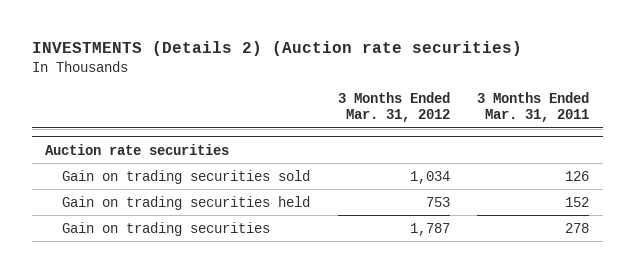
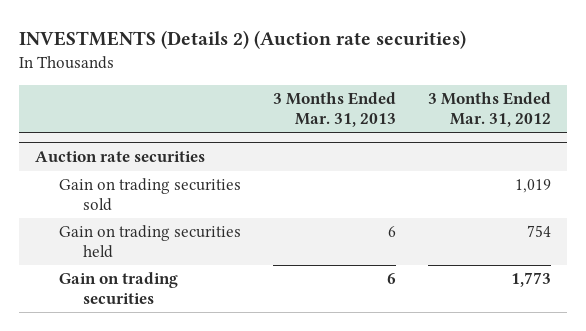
- | 3 Months Ended Mar. 31, 2012 | 3 Months Ended Mar. 31, 2011
+ | 3 Months Ended Mar. 31, 2013 | 3 Months Ended Mar. 31, 2012
@ Auction rate securities
- Gain on trading securities sold | 1,034 | 126
- Gain on trading securities held | 753 | 152
- Gain on trading securities | 1,787 | 278
+ Gain on trading securities sold | | 1,019
+ Gain on trading securities held | 6 | 754
+ Gain on trading securities | 6 | 1,773

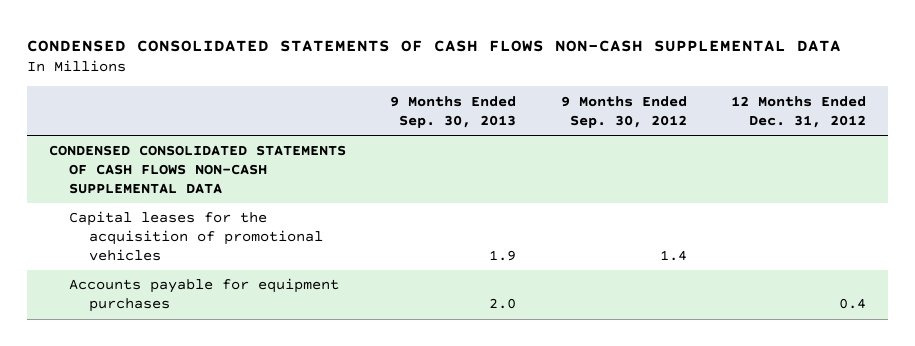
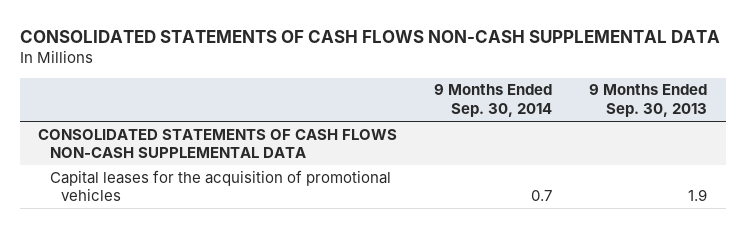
- CONDENSED CONSOLIDATED STATEMENTS OF CASH FLOWS NON-CASH SUPPLEMENTAL DATA
+ CONSOLIDATED STATEMENTS OF CASH FLOWS NON-CASH SUPPLEMENTAL DATA
- | 9 Months Ended Sep. 30, 2013 | 9 Months Ended Sep. 30, 2012 | 12 Months Ended Dec. 31, 2012
+ | 9 Months Ended Sep. 30, 2014 | 9 Months Ended Sep. 30, 2013
- CONDENSED CONSOLIDATED STATEMENTS OF CASH FLOWS NON-CASH SUPPLEMENTAL DATA
+ CONSOLIDATED STATEMENTS OF CASH FLOWS NON-CASH SUPPLEMENTAL DATA
- Accounts payable for equipment purchases | 2.0 | | 0.4

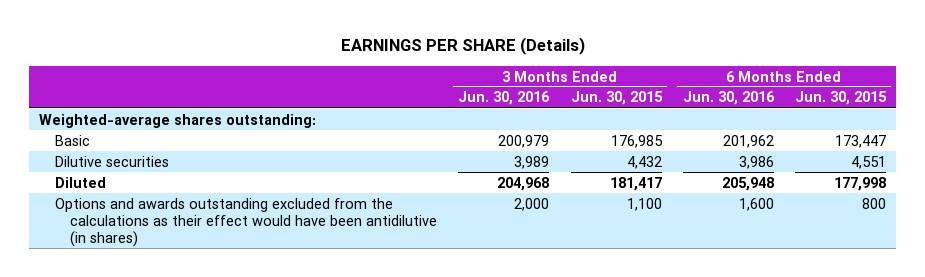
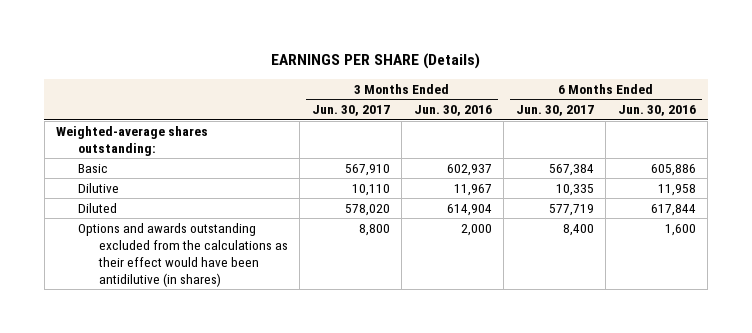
- | 3 Months Ended Jun. 30, 2016 | 3 Months Ended Jun. 30, 2015 | 6 Months Ended Jun. 30, 2016 | 6 Months Ended Jun. 30, 2015
+ | 3 Months Ended Jun. 30, 2017 | 3 Months Ended Jun. 30, 2016 | 6 Months Ended Jun. 30, 2017 | 6 Months Ended Jun. 30, 2016
- Basic | 200,979 | 176,985 | 201,962 | 173,447
- Dilutive securities | 3,989 | 4,432 | 3,986 | 4,551
- Diluted | 204,968 | 181,417 | 205,948 | 177,998
+ Basic | 567,910 | 602,937 | 567,384 | 605,886
+ Dilutive | 10,110 | 11,967 | 10,335 | 11,958
+ Diluted | 578,020 | 614,904 | 577,719 | 617,844

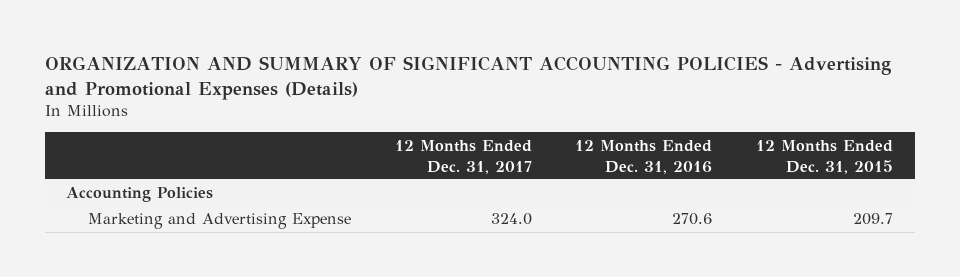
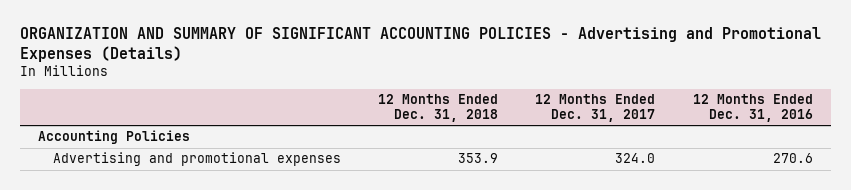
- | 12 Months Ended Dec. 31, 2017 | 12 Months Ended Dec. 31, 2016 | 12 Months Ended Dec. 31, 2015
+ | 12 Months Ended Dec. 31, 2018 | 12 Months Ended Dec. 31, 2017 | 12 Months Ended Dec. 31, 2016
- Marketing and Advertising Expense | 324.0 | 270.6 | 209.7
+ Advertising and promotional expenses | 353.9 | 324.0 | 270.6

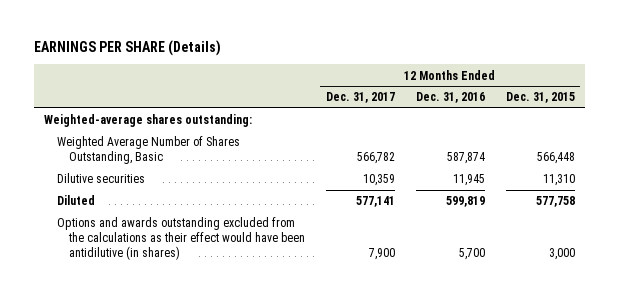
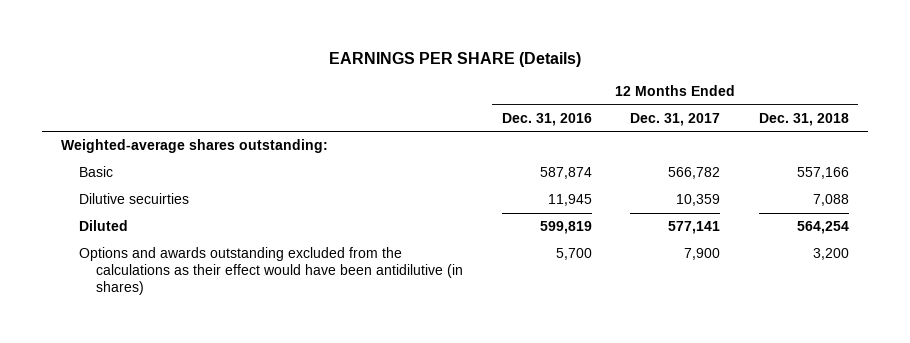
- | 12 Months Ended Dec. 31, 2017 | 12 Months Ended Dec. 31, 2016 | 12 Months Ended Dec. 31, 2015
+ | 12 Months Ended Dec. 31, 2016 | 12 Months Ended Dec. 31, 2017 | 12 Months Ended Dec. 31, 2018
- Weighted Average Number of Shares Outstanding, Basic | 566,782 | 587,874 | 566,448
- Dilutive securities | 10,359 | 11,945 | 11,310
+ Basic | 587,874 | 566,782 | 557,166
+ Dilutive secuirties | 11,945 | 10,359 | 7,088

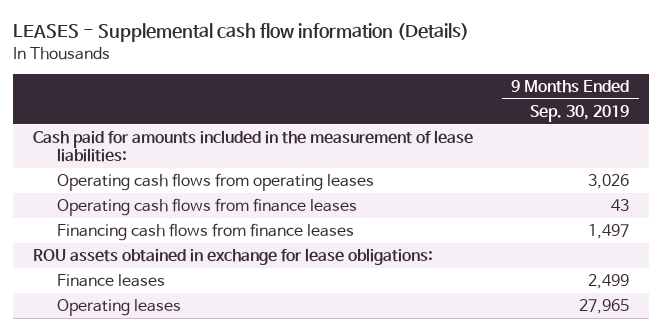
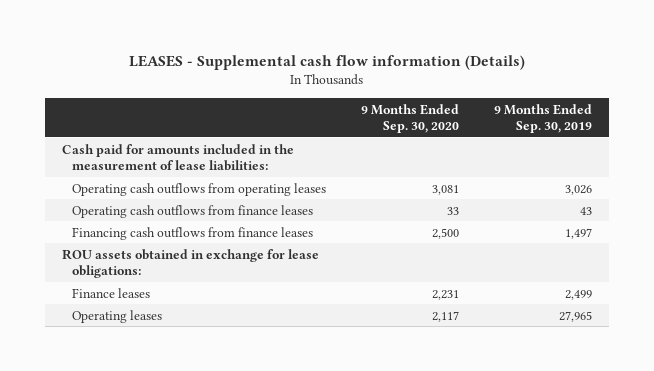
- | 9 Months Ended Sep. 30, 2019
+ | 9 Months Ended Sep. 30, 2020 | 9 Months Ended Sep. 30, 2019
- Operating cash flows from operating leases | 3,026
- Operating cash flows from finance leases | 43
- Financing cash flows from finance leases | 1,497
+ Operating cash outflows from operating leases | 3,081 | 3,026
+ Operating cash outflows from finance leases | 33 | 43
+ Financing cash outflows from finance leases | 2,500 | 1,497

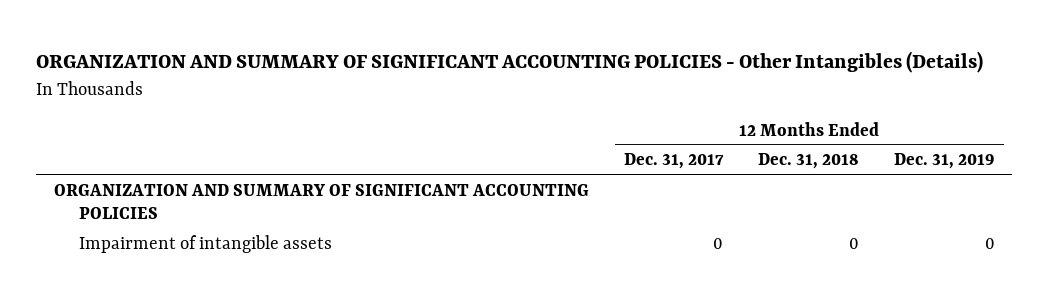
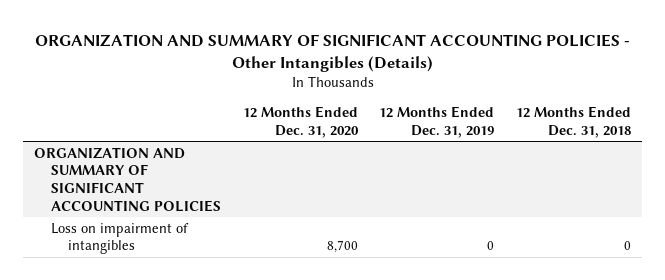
- | 12 Months Ended Dec. 31, 2017 | 12 Months Ended Dec. 31, 2018 | 12 Months Ended Dec. 31, 2019
+ | 12 Months Ended Dec. 31, 2020 | 12 Months Ended Dec. 31, 2019 | 12 Months Ended Dec. 31, 2018
- Impairment of intangible assets | 0 | 0 | 0
+ Loss on impairment of intangibles | 8,700 | 0 | 0

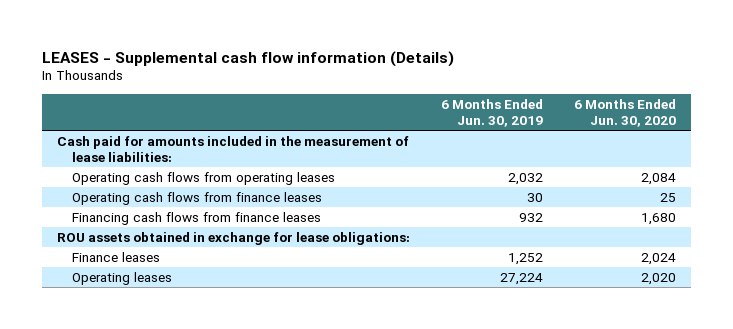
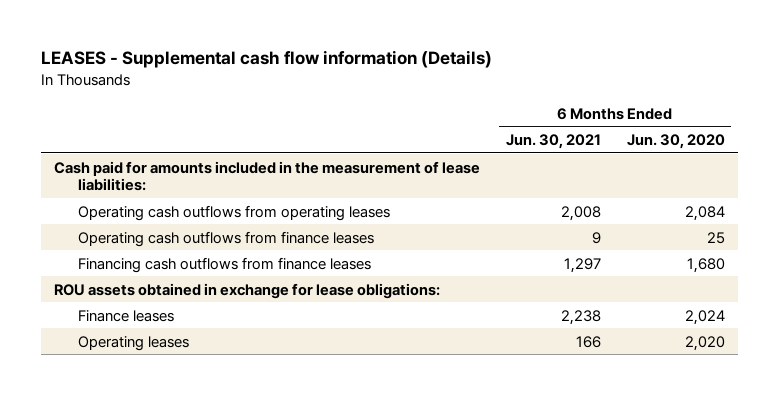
- | 6 Months Ended Jun. 30, 2019 | 6 Months Ended Jun. 30, 2020
+ | 6 Months Ended Jun. 30, 2021 | 6 Months Ended Jun. 30, 2020
- Operating cash flows from operating leases | 2,032 | 2,084
- Operating cash flows from finance leases | 30 | 25
- Financing cash flows from finance leases | 932 | 1,680
+ Operating cash outflows from operating leases | 2,008 | 2,084
+ Operating cash outflows from finance leases | 9 | 25
+ Financing cash outflows from finance leases | 1,297 | 1,680

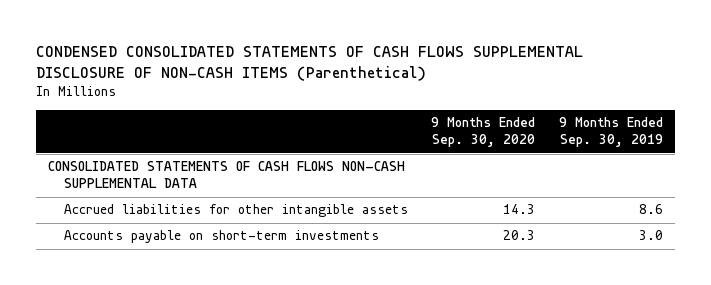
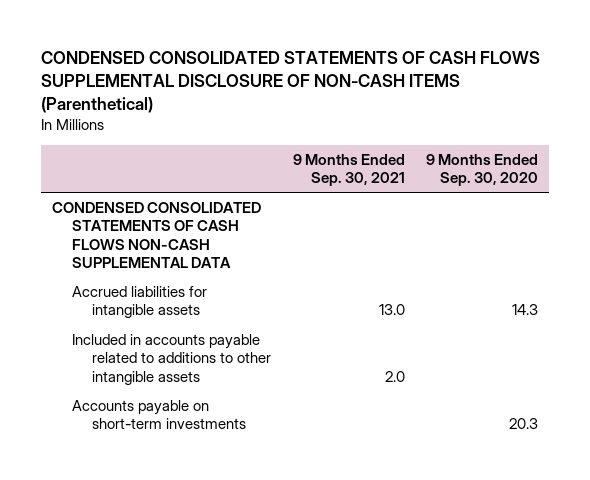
- | 9 Months Ended Sep. 30, 2020 | 9 Months Ended Sep. 30, 2019
+ | 9 Months Ended Sep. 30, 2021 | 9 Months Ended Sep. 30, 2020
- CONSOLIDATED STATEMENTS OF CASH FLOWS NON-CASH SUPPLEMENTAL DATA
- Accrued liabilities for other intangible assets | 14.3 | 8.6
+ CONDENSED CONSOLIDATED STATEMENTS OF CASH FLOWS NON-CASH SUPPLEMENTAL DATA
+ Accrued liabilities for intangible assets | 13.0 | 14.3
+ Included in accounts payable related to additions to other intangible assets | 2.0 |

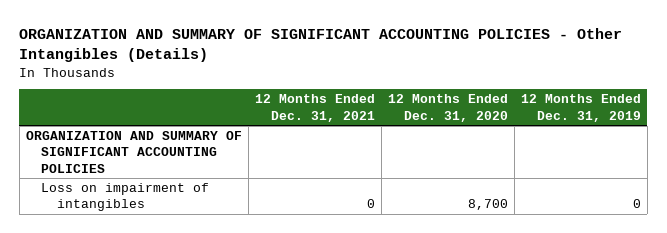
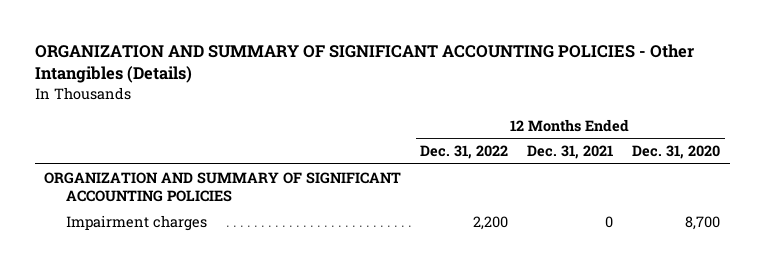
- | 12 Months Ended Dec. 31, 2021 | 12 Months Ended Dec. 31, 2020 | 12 Months Ended Dec. 31, 2019
+ | 12 Months Ended Dec. 31, 2022 | 12 Months Ended Dec. 31, 2021 | 12 Months Ended Dec. 31, 2020
- Loss on impairment of intangibles | 0 | 8,700 | 0
+ Impairment charges | 2,200 | 0 | 8,700

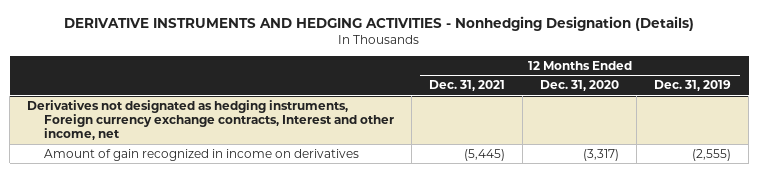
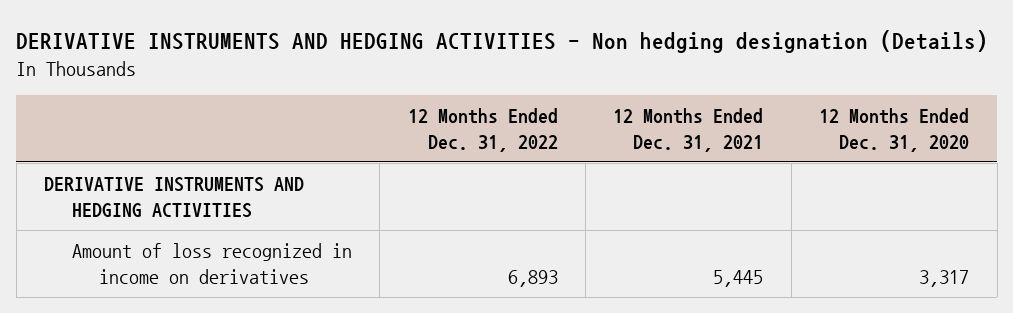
- DERIVATIVE INSTRUMENTS AND HEDGING ACTIVITIES - Nonhedging Designation (Details)
+ DERIVATIVE INSTRUMENTS AND HEDGING ACTIVITIES - Non hedging designation (Details)
- | 12 Months Ended Dec. 31, 2021 | 12 Months Ended Dec. 31, 2020 | 12 Months Ended Dec. 31, 2019
+ | 12 Months Ended Dec. 31, 2022 | 12 Months Ended Dec. 31, 2021 | 12 Months Ended Dec. 31, 2020
- Derivatives not designated as hedging instruments, Foreign currency exchange contracts, Interest and other income, net
- Amount of gain recognized in income on derivatives | (5,445) | (3,317) | (2,555)
+ DERIVATIVE INSTRUMENTS AND HEDGING ACTIVITIES
+ Amount of loss recognized in income on derivatives | 6,893 | 5,445 | 3,317

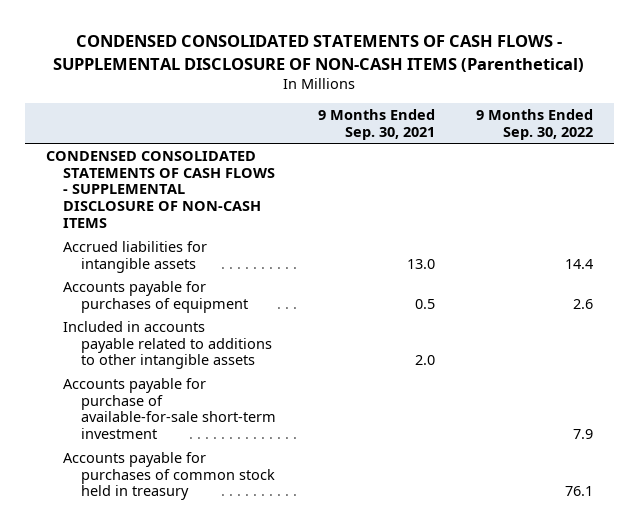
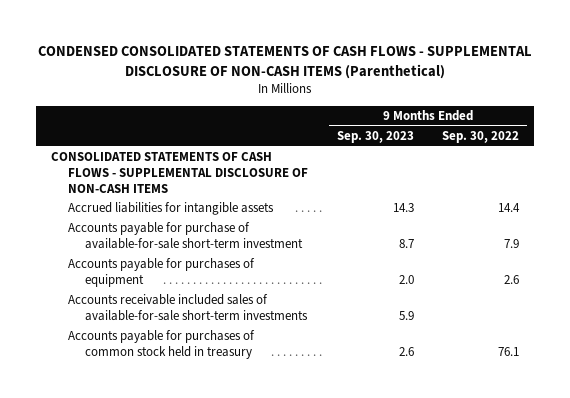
- | 9 Months Ended Sep. 30, 2021 | 9 Months Ended Sep. 30, 2022
+ | 9 Months Ended Sep. 30, 2023 | 9 Months Ended Sep. 30, 2022
- CONDENSED CONSOLIDATED STATEMENTS OF CASH FLOWS - SUPPLEMENTAL DISCLOSURE OF NON-CASH ITEMS
+ CONSOLIDATED STATEMENTS OF CASH FLOWS - SUPPLEMENTAL DISCLOSURE OF NON-CASH ITEMS
- Included in accounts payable related to additions to other intangible assets | 2.0 |
moved down: Accounts payable for purchases of equipment | 2.0 | 2.6
+ Accounts receivable included sales of available-for-sale short-term investments | 5.9 |

